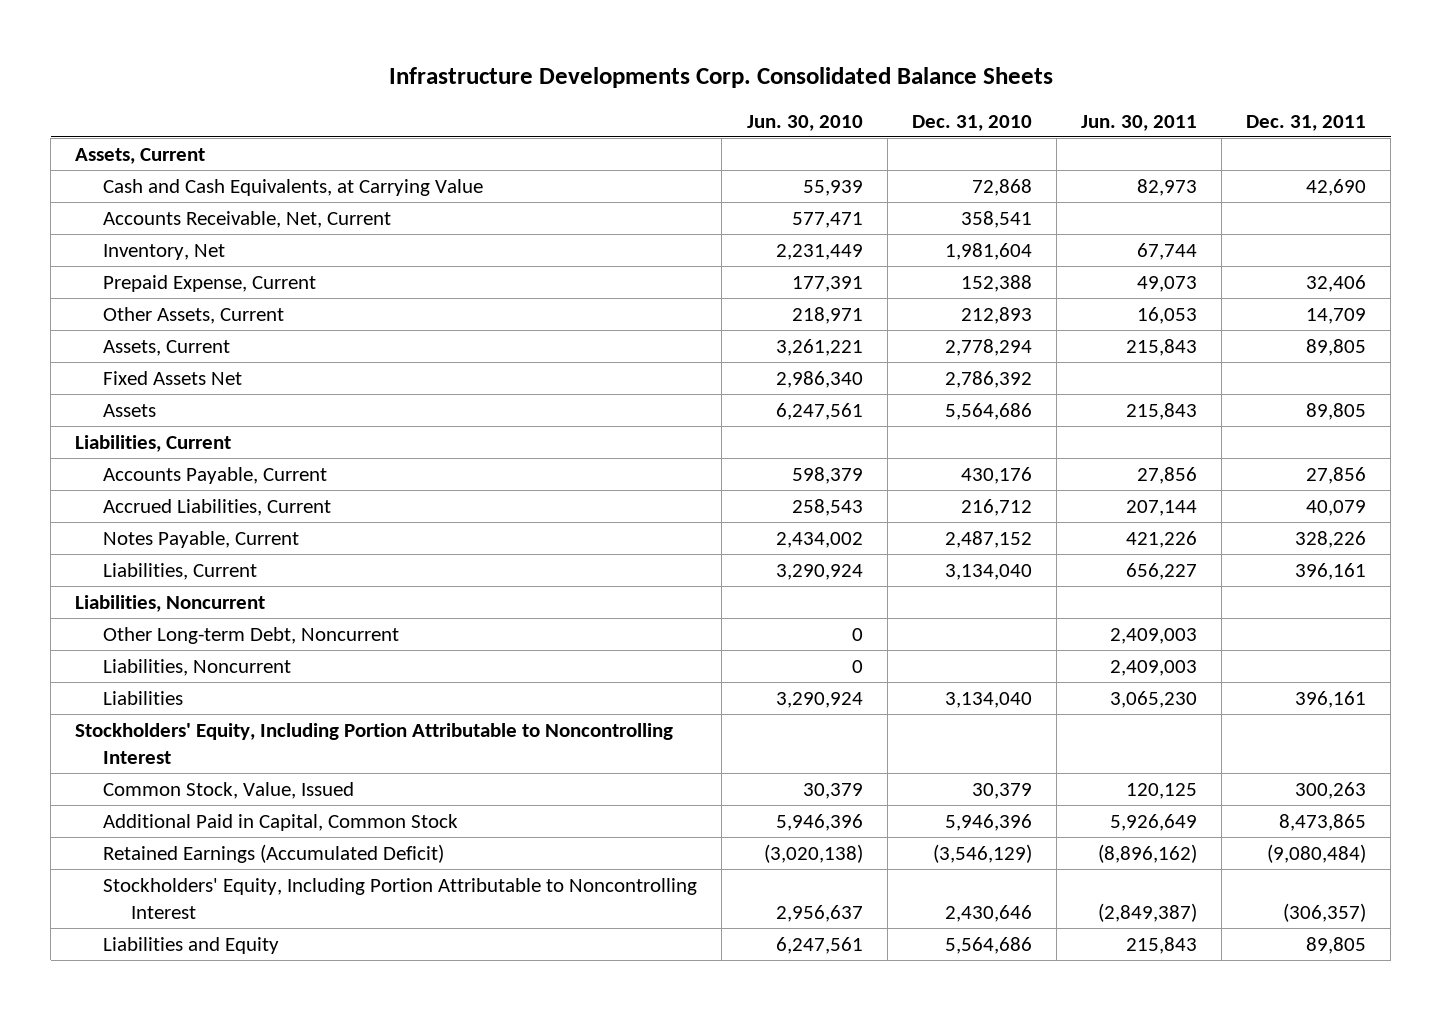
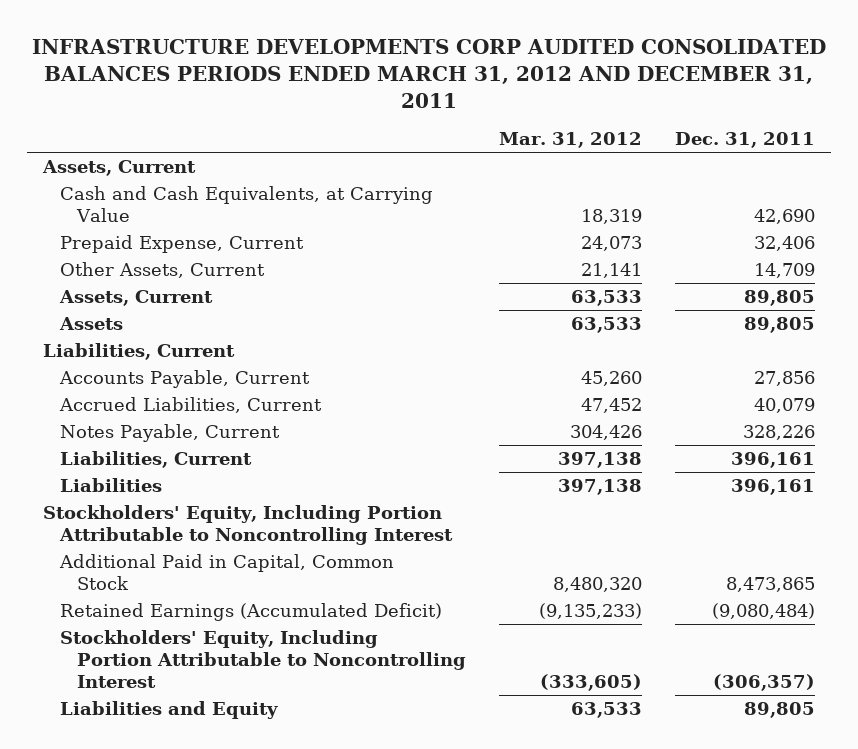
- Infrastructure Developments Corp. Consolidated Balance Sheets
+ INFRASTRUCTURE DEVELOPMENTS CORP AUDITED CONSOLIDATED BALANCES PERIODS ENDED MARCH 31, 2012 AND DECEMBER 31, 2011
- | Jun. 30, 2010 | Dec. 31, 2010 | Jun. 30, 2011 | Dec. 31, 2011
+ | Mar. 31, 2012 | Dec. 31, 2011
- Accounts Receivable, Net, Current | 577,471 | 358,541 | |
- Inventory, Net | 2,231,449 | 1,981,604 | 67,744 |
- Fixed Assets Net | 2,986,340 | 2,786,392 | |
- Liabilities, Noncurrent
- Other Long-term Debt, Noncurrent | 0 | | 2,409,003 |
- Liabilities, Noncurrent | 0 | | 2,409,003 |
- Common Stock, Value, Issued | 30,379 | 30,379 | 120,125 | 300,263

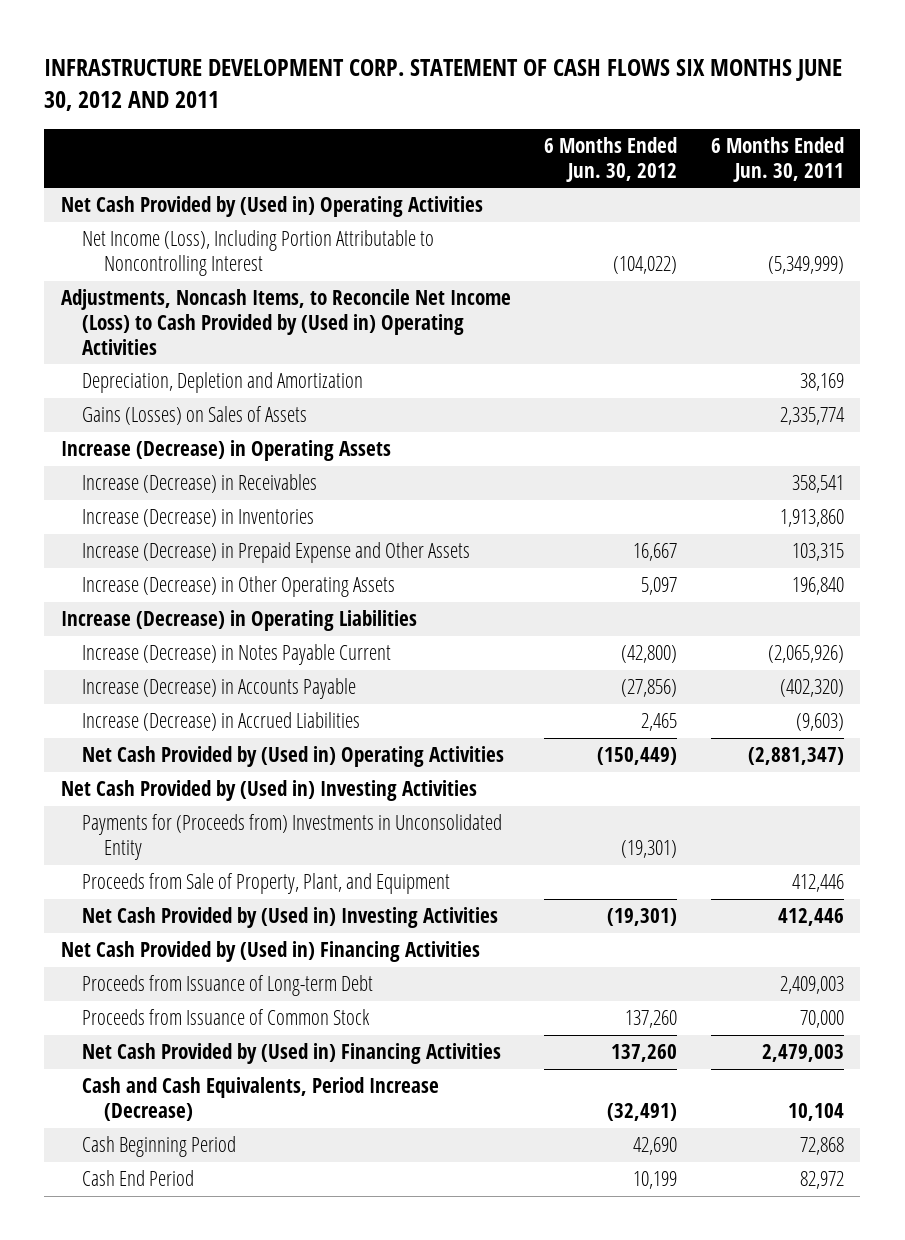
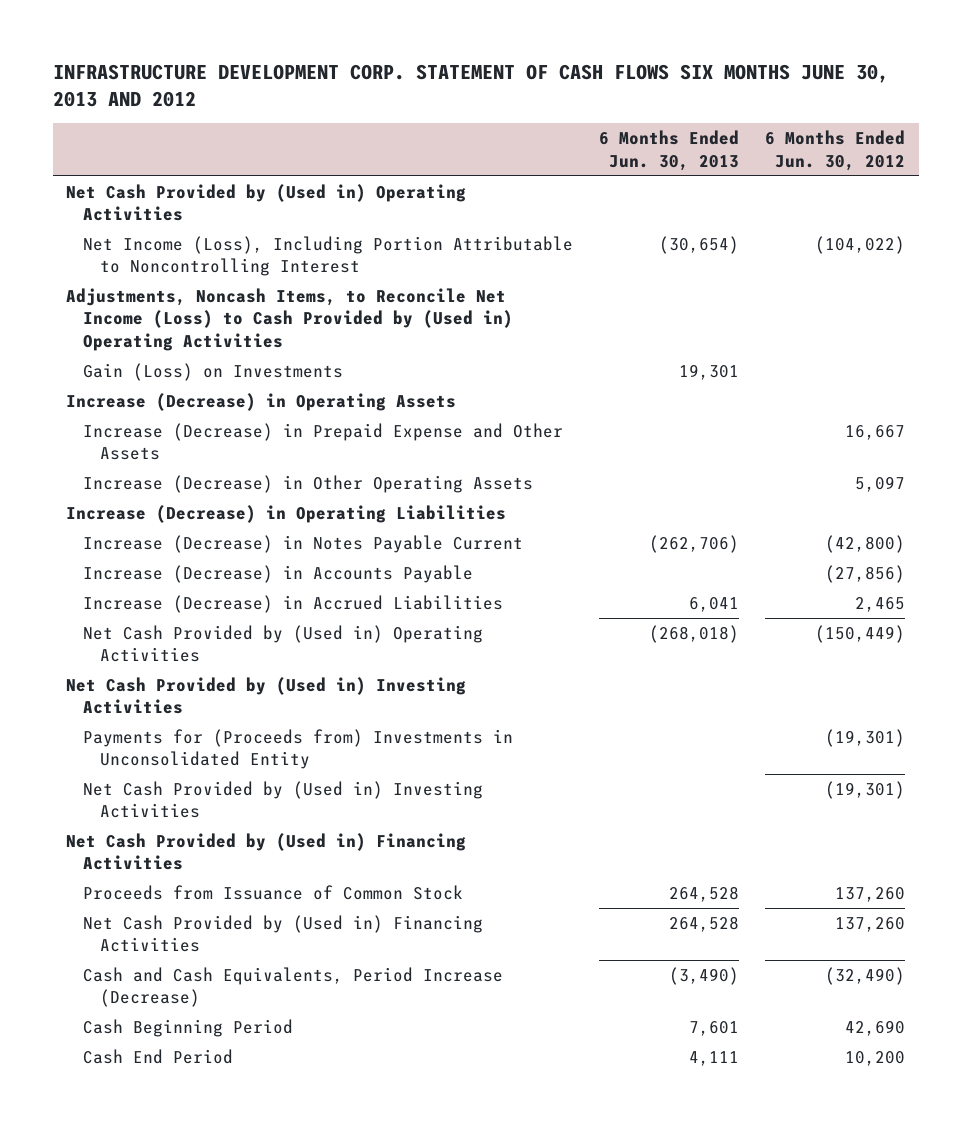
- INFRASTRUCTURE DEVELOPMENT CORP. STATEMENT OF CASH FLOWS SIX MONTHS JUNE 30, 2012 AND 2011
+ INFRASTRUCTURE DEVELOPMENT CORP. STATEMENT OF CASH FLOWS SIX MONTHS JUNE 30, 2013 AND 2012
- | 6 Months Ended Jun. 30, 2012 | 6 Months Ended Jun. 30, 2011
+ | 6 Months Ended Jun. 30, 2013 | 6 Months Ended Jun. 30, 2012
- Depreciation, Depletion and Amortization | | 38,169
- Gains (Losses) on Sales of Assets | | 2,335,774
+ Gain (Loss) on Investments | 19,301 |
- Increase (Decrease) in Receivables | | 358,541
- Increase (Decrease) in Inventories | | 1,913,860
- Proceeds from Sale of Property, Plant, and Equipment | | 412,446
- Proceeds from Issuance of Long-term Debt | | 2,409,003
- Cash and Cash Equivalents, Period Increase (Decrease) | (32,491) | 10,104
+ Cash and Cash Equivalents, Period Increase (Decrease) | (3,490) | (32,490)
- Cash End Period | 10,199 | 82,972
+ Cash End Period | 4,111 | 10,200

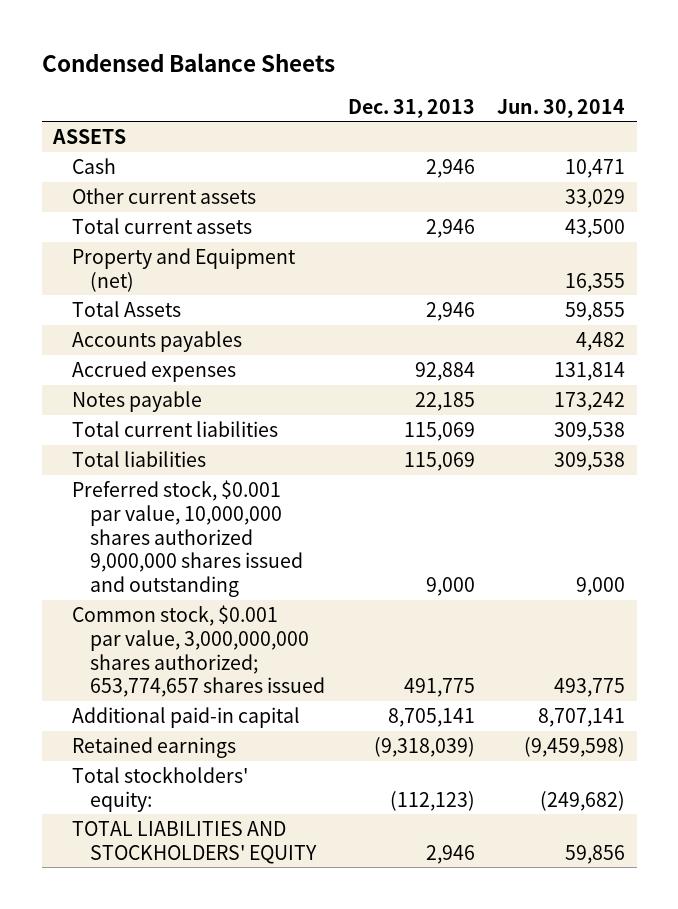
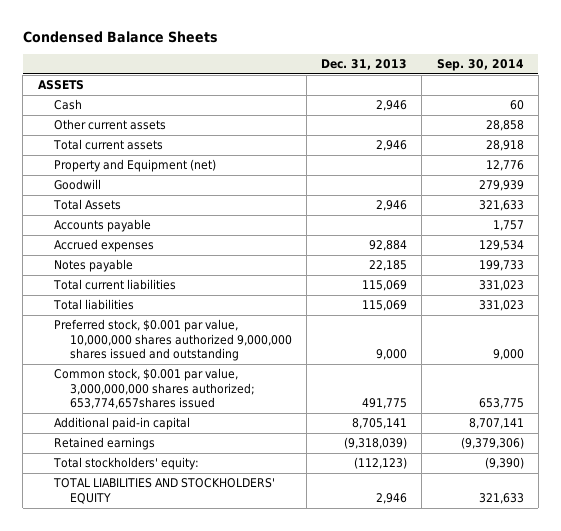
- | Dec. 31, 2013 | Jun. 30, 2014
+ | Dec. 31, 2013 | Sep. 30, 2014
+ Goodwill | | 279,939
- Accounts payables | | 4,482
+ Accounts payable | | 1,757
- Common stock, $0.001 par value, 3,000,000,000 shares authorized; 653,774,657 shares issued | 491,775 | 493,775
+ Common stock, $0.001 par value, 3,000,000,000 shares authorized; 653,774,657shares issued | 491,775 | 653,775

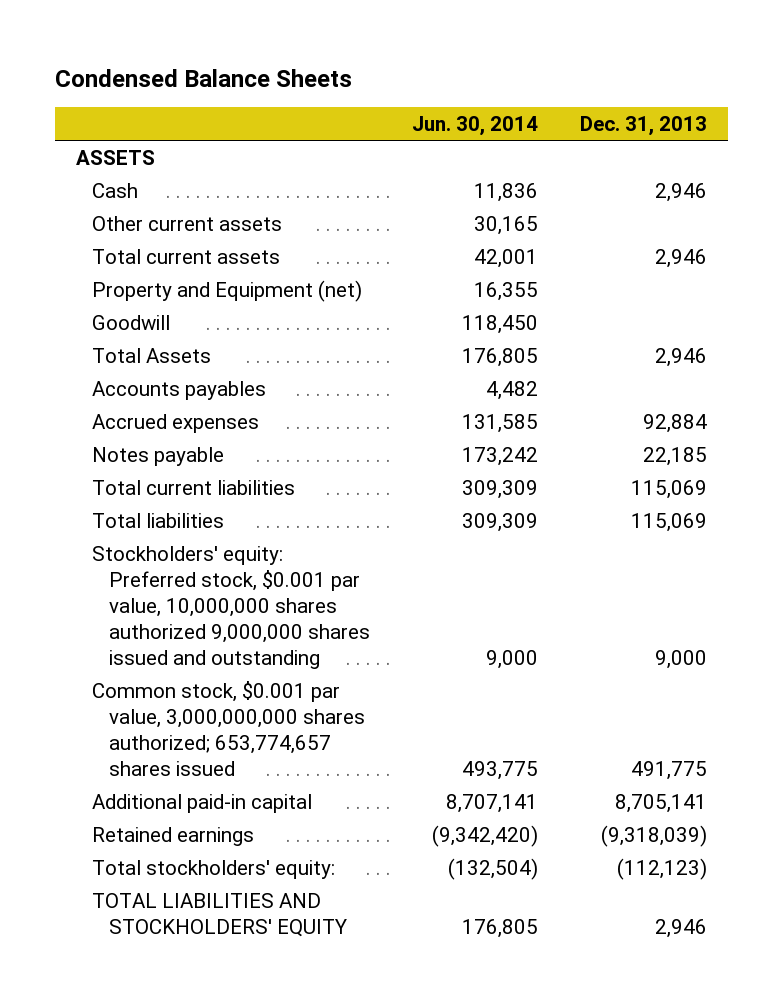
- | Dec. 31, 2013 | Sep. 30, 2014
+ | Jun. 30, 2014 | Dec. 31, 2013
- Accounts payable | | 1,757
+ Accounts payables | 4,482 |
- Preferred stock, $0.001 par value, 10,000,000 shares authorized 9,000,000 shares issued and outstanding | 9,000 | 9,000
- Common stock, $0.001 par value, 3,000,000,000 shares authorized; 653,774,657shares issued | 491,775 | 653,775
+ Stockholders' equity: Preferred stock, $0.001 par value, 10,000,000 shares authorized 9,000,000 shares issued and outstanding | 9,000 | 9,000
+ Common stock, $0.001 par value, 3,000,000,000 shares authorized; 653,774,657 shares issued | 493,775 | 491,775

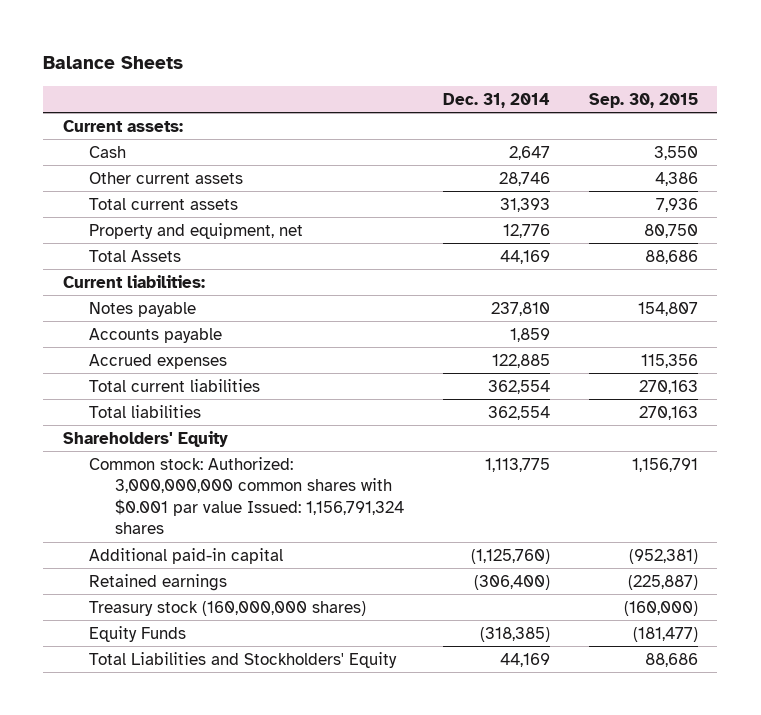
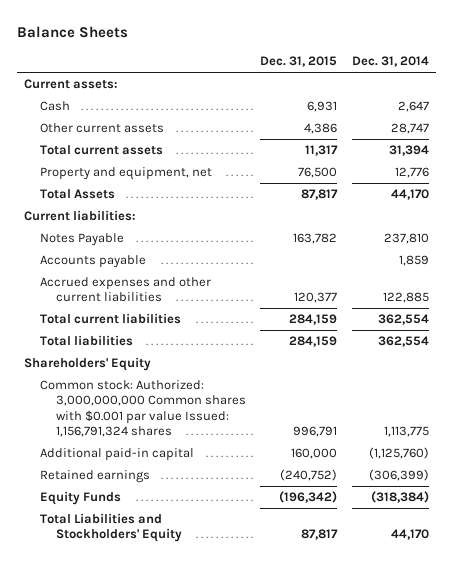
- | Dec. 31, 2014 | Sep. 30, 2015
+ | Dec. 31, 2015 | Dec. 31, 2014
- Other current assets | 28,746 | 4,386
- Total current assets | 31,393 | 7,936
+ Other current assets | 4,386 | 28,747
+ Total current assets | 11,317 | 31,394
- Total Assets | 44,169 | 88,686
+ Total Assets | 87,817 | 44,170
- Notes payable | 237,810 | 154,807
+ Notes Payable | 163,782 | 237,810
- Accrued expenses | 122,885 | 115,356
+ Accrued expenses and other current liabilities | 120,377 | 122,885
- Common stock: Authorized: 3,000,000,000 common shares with $0.001 par value Issued: 1,156,791,324 shares | 1,113,775 | 1,156,791
+ Common stock: Authorized: 3,000,000,000 Common shares with $0.001 par value Issued: 1,156,791,324 shares | 996,791 | 1,113,775
- Retained earnings | (306,400) | (225,887)
- Treasury stock (160,000,000 shares) | | (160,000)
- Equity Funds | (318,385) | (181,477)
- Total Liabilities and Stockholders' Equity | 44,169 | 88,686
+ Retained earnings | (240,752) | (306,399)
+ Equity Funds | (196,342) | (318,384)
+ Total Liabilities and Stockholders' Equity | 87,817 | 44,170

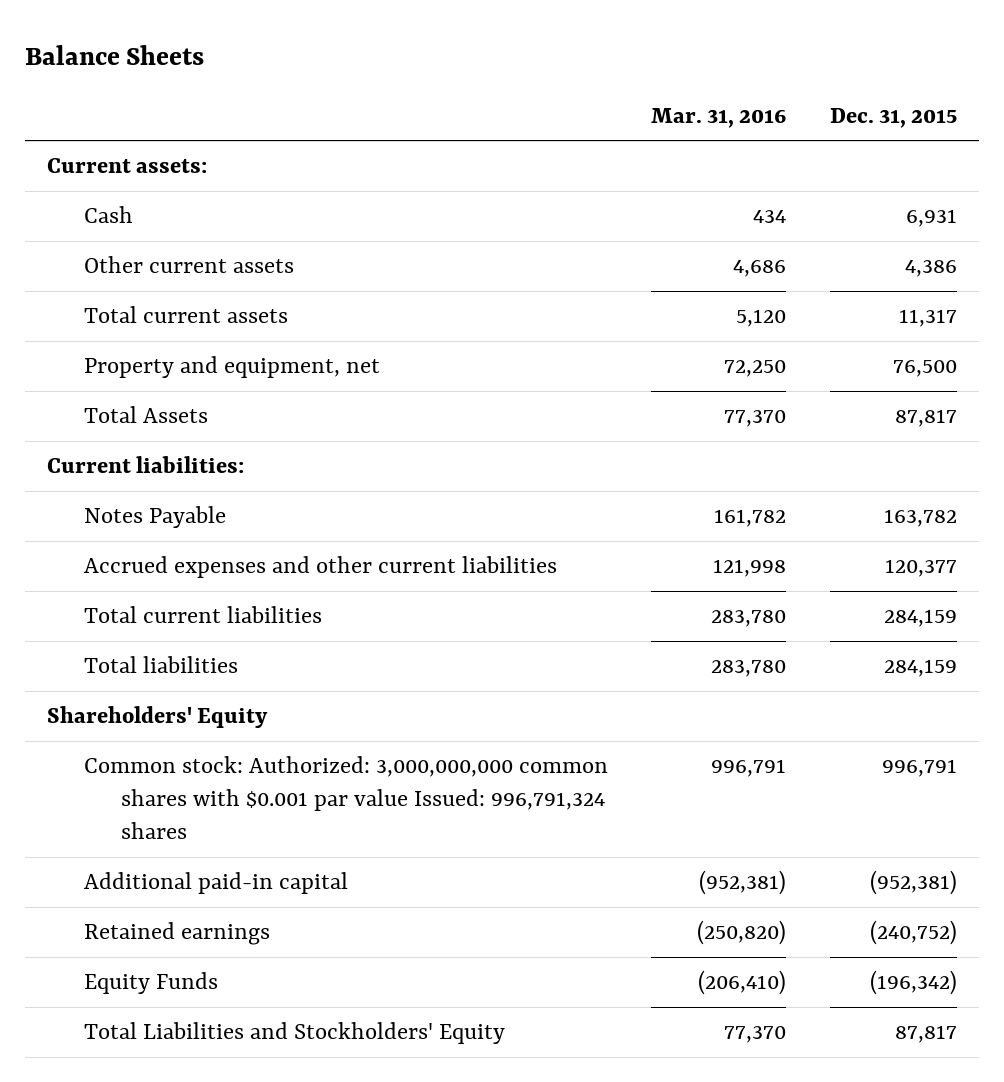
- | Dec. 31, 2015 | Dec. 31, 2014
+ | Mar. 31, 2016 | Dec. 31, 2015
- Accounts payable | | 1,859
- Common stock: Authorized: 3,000,000,000 Common shares with $0.001 par value Issued: 1,156,791,324 shares | 996,791 | 1,113,775
- Additional paid-in capital | 160,000 | (1,125,760)
+ Common stock: Authorized: 3,000,000,000 common shares with $0.001 par value Issued: 996,791,324 shares | 996,791 | 996,791
+ Additional paid-in capital | (952,381) | (952,381)

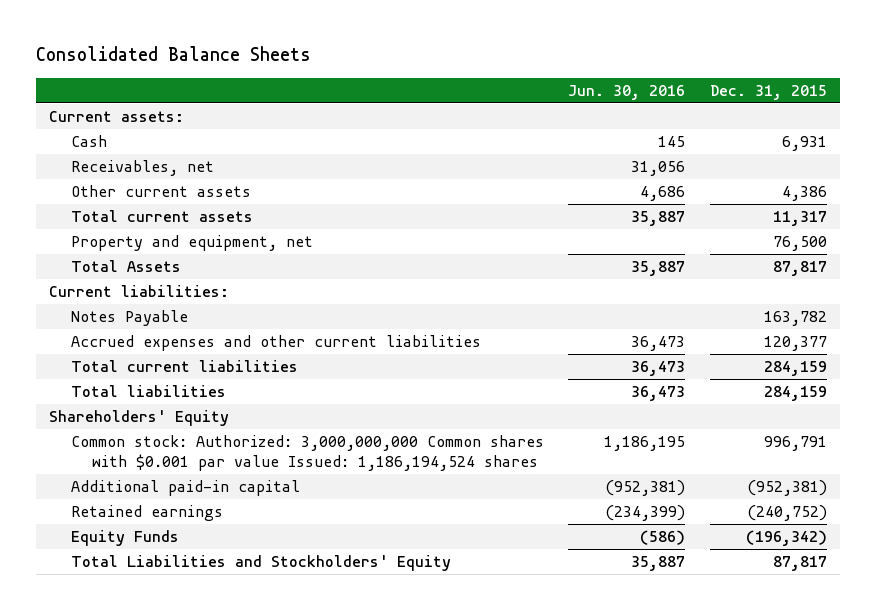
- Balance Sheets
+ Consolidated Balance Sheets
- | Mar. 31, 2016 | Dec. 31, 2015
+ | Jun. 30, 2016 | Dec. 31, 2015
+ Receivables, net | 31,056 |
- Common stock: Authorized: 3,000,000,000 common shares with $0.001 par value Issued: 996,791,324 shares | 996,791 | 996,791
+ Common stock: Authorized: 3,000,000,000 Common shares with $0.001 par value Issued: 1,186,194,524 shares | 1,186,195 | 996,791

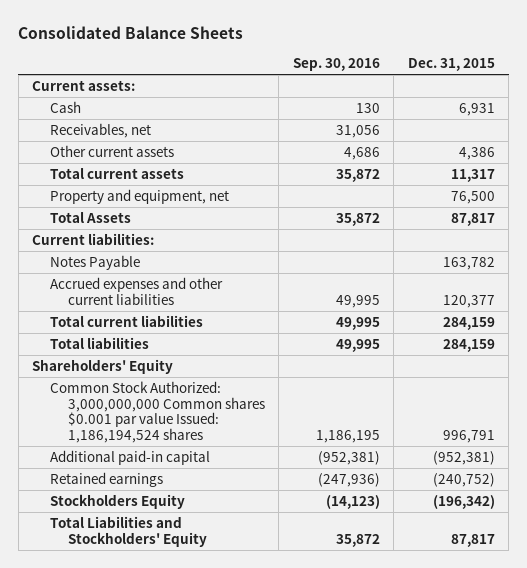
- | Jun. 30, 2016 | Dec. 31, 2015
+ | Sep. 30, 2016 | Dec. 31, 2015
- Common stock: Authorized: 3,000,000,000 Common shares with $0.001 par value Issued: 1,186,194,524 shares | 1,186,195 | 996,791
+ Common Stock Authorized: 3,000,000,000 Common shares $0.001 par value Issued: 1,186,194,524 shares | 1,186,195 | 996,791
- Equity Funds | (586) | (196,342)
+ Stockholders Equity | (14,123) | (196,342)

